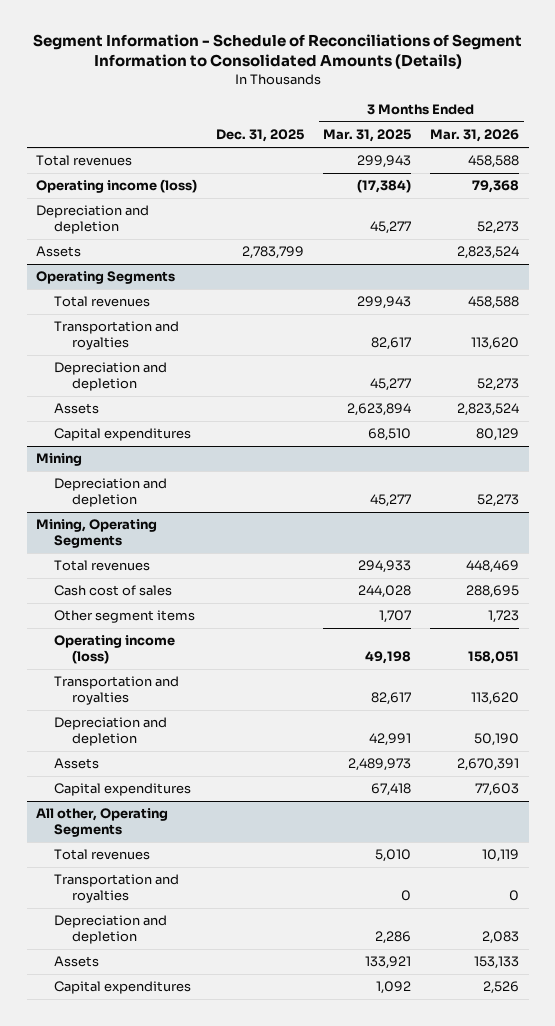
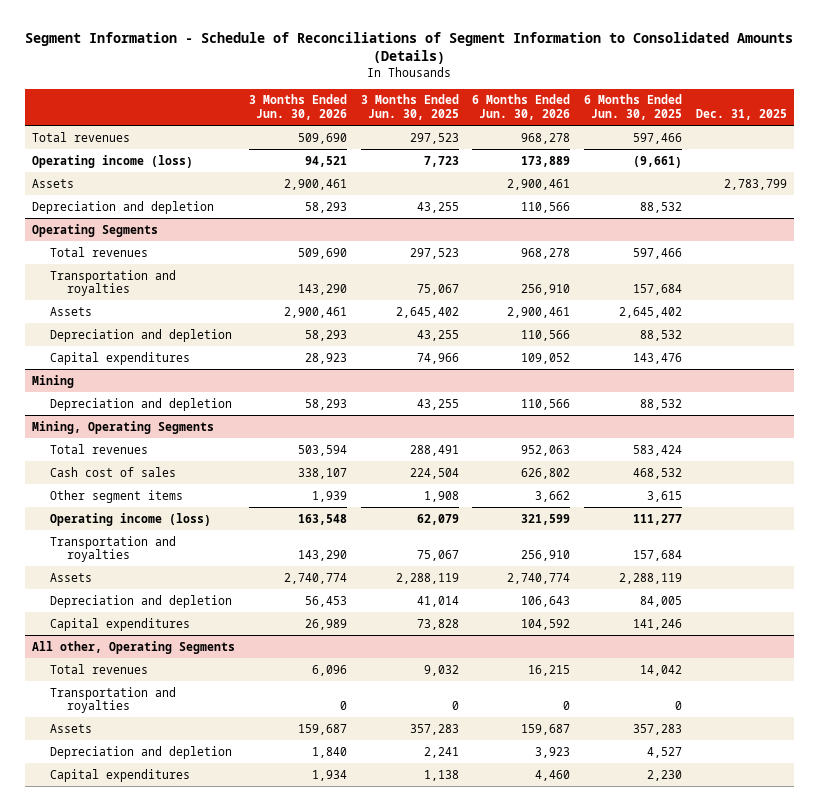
- | Dec. 31, 2025 | 3 Months Ended Mar. 31, 2025 | 3 Months Ended Mar. 31, 2026
+ | 3 Months Ended Jun. 30, 2026 | 3 Months Ended Jun. 30, 2025 | 6 Months Ended Jun. 30, 2026 | 6 Months Ended Jun. 30, 2025 | Dec. 31, 2025
moved down: Depreciation and depletion | 58,293 | 43,255 | 110,566 | 88,532 |
@ Operating Segments
moved down: Depreciation and depletion | 58,293 | 43,255 | 110,566 | 88,532 |
@ Mining, Operating Segments
moved down: Depreciation and depletion | 56,453 | 41,014 | 106,643 | 84,005 |
@ All other, Operating Segments
moved down: Depreciation and depletion | 1,840 | 2,241 | 3,923 | 4,527 |

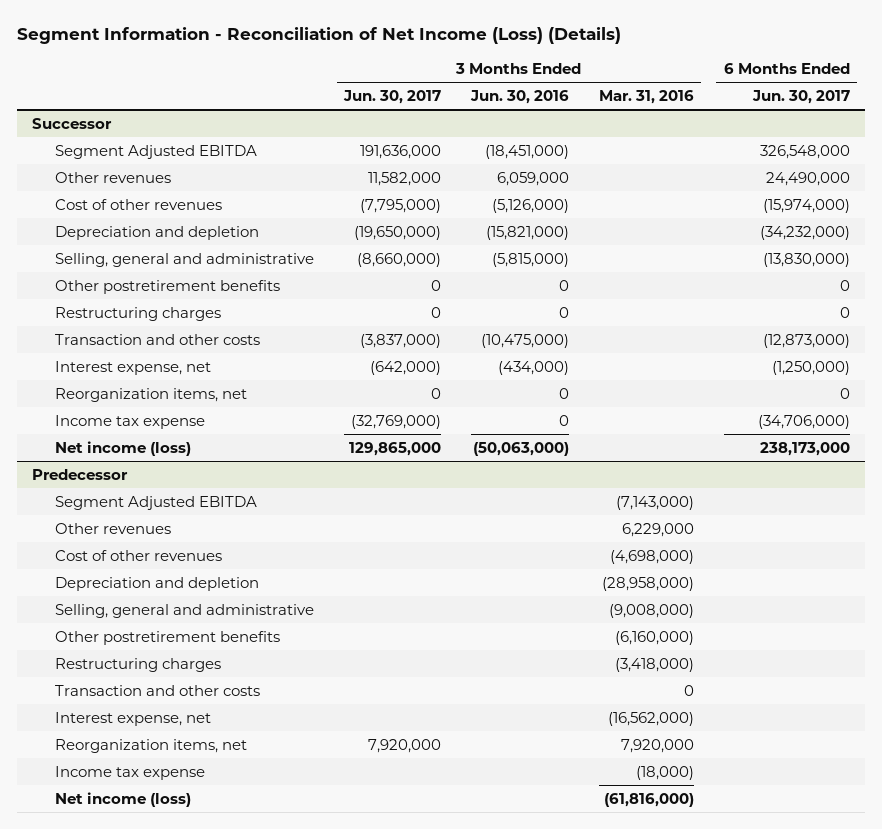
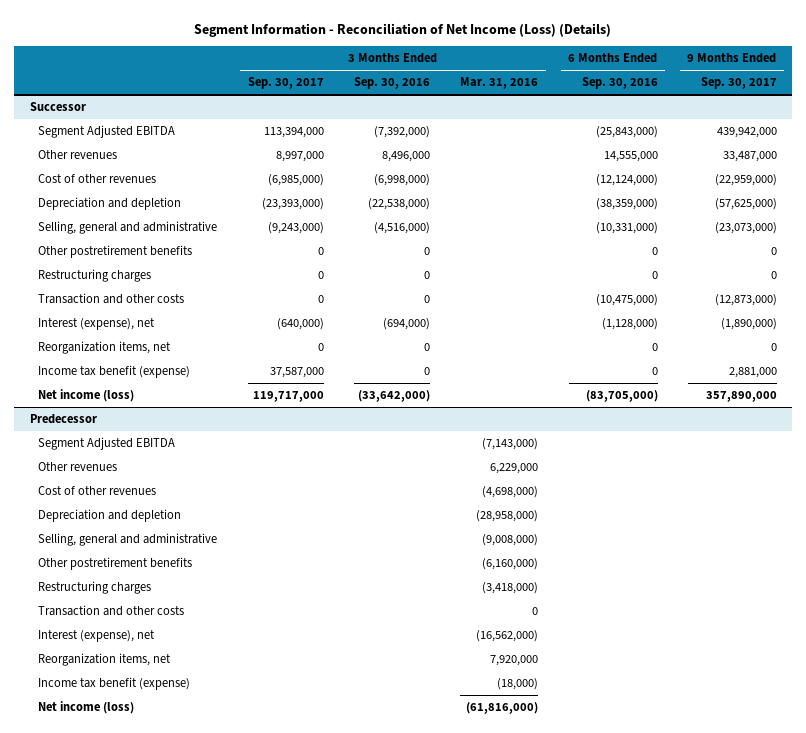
- | 3 Months Ended Jun. 30, 2017 | 3 Months Ended Jun. 30, 2016 | 3 Months Ended Mar. 31, 2016 | 6 Months Ended Jun. 30, 2017
+ | 3 Months Ended Sep. 30, 2017 | 3 Months Ended Sep. 30, 2016 | 3 Months Ended Mar. 31, 2016 | 6 Months Ended Sep. 30, 2016 | 9 Months Ended Sep. 30, 2017
@ Successor
- Interest expense, net | (642,000) | (434,000) | | (1,250,000)
+ Interest (expense), net | (640,000) | (694,000) | | (1,128,000) | (1,890,000)
- Income tax expense | (32,769,000) | 0 | | (34,706,000)
+ Income tax benefit (expense) | 37,587,000 | 0 | | 0 | 2,881,000
@ Predecessor
- Interest expense, net | | | (16,562,000) |
+ Interest (expense), net | | | (16,562,000) | |
- Income tax expense | | | (18,000) |
+ Income tax benefit (expense) | | | (18,000) | |

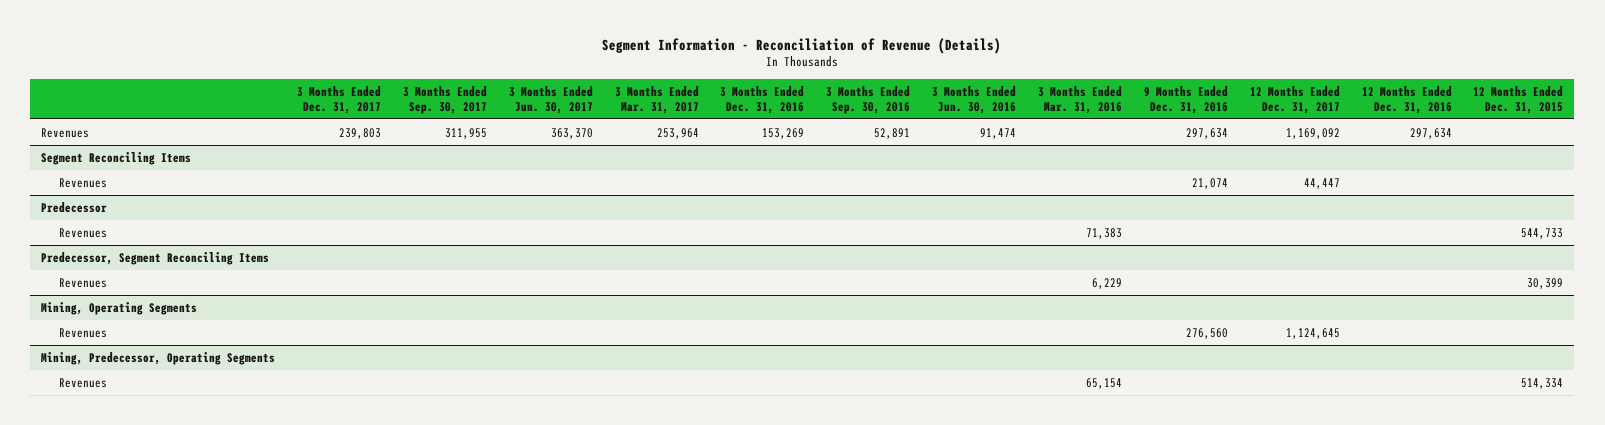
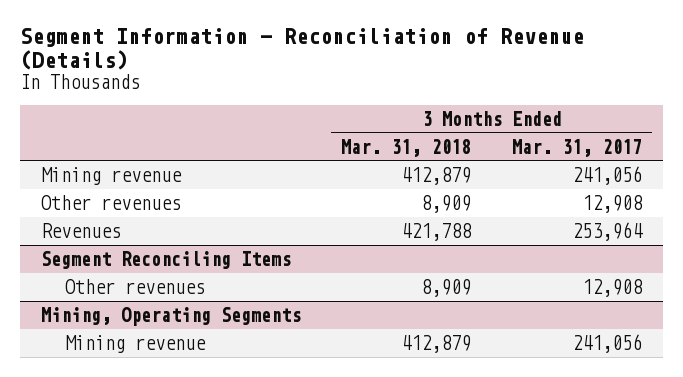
- | 3 Months Ended Dec. 31, 2017 | 3 Months Ended Sep. 30, 2017 | 3 Months Ended Jun. 30, 2017 | 3 Months Ended Mar. 31, 2017 | 3 Months Ended Dec. 31, 2016 | 3 Months Ended Sep. 30, 2016 | 3 Months Ended Jun. 30, 2016 | 3 Months Ended Mar. 31, 2016 | 9 Months Ended Dec. 31, 2016 | 12 Months Ended Dec. 31, 2017 | 12 Months Ended Dec. 31, 2016 | 12 Months Ended Dec. 31, 2015
+ | 3 Months Ended Mar. 31, 2018 | 3 Months Ended Mar. 31, 2017
+ Mining revenue | 412,879 | 241,056
+ Other revenues | 8,909 | 12,908
@ Segment Reconciling Items
- Revenues | | | | | | | | | 21,074 | 44,447 | |
- Predecessor
- Revenues | | | | | | | | 71,383 | | | | 544,733
- Predecessor, Segment Reconciling Items
- Revenues | | | | | | | | 6,229 | | | | 30,399
@ Segment Reconciling Items
+ Other revenues | 8,909 | 12,908
@ Mining, Operating Segments
- Revenues | | | | | | | | | 276,560 | 1,124,645 | |
- Mining, Predecessor, Operating Segments
- Revenues | | | | | | | | 65,154 | | | | 514,334
@ Mining, Operating Segments
+ Mining revenue | 412,879 | 241,056

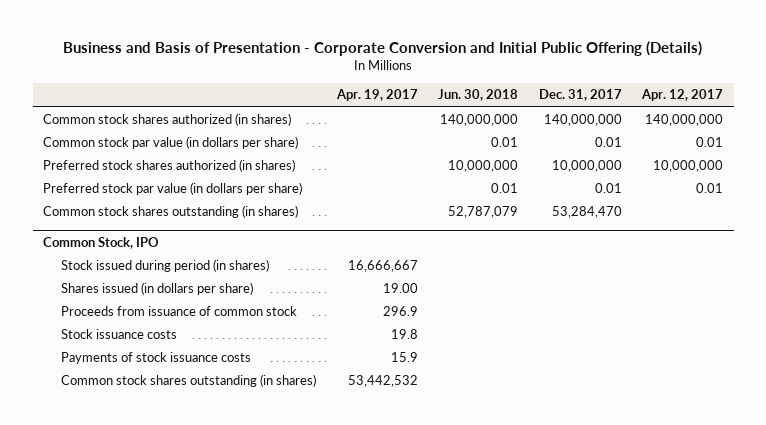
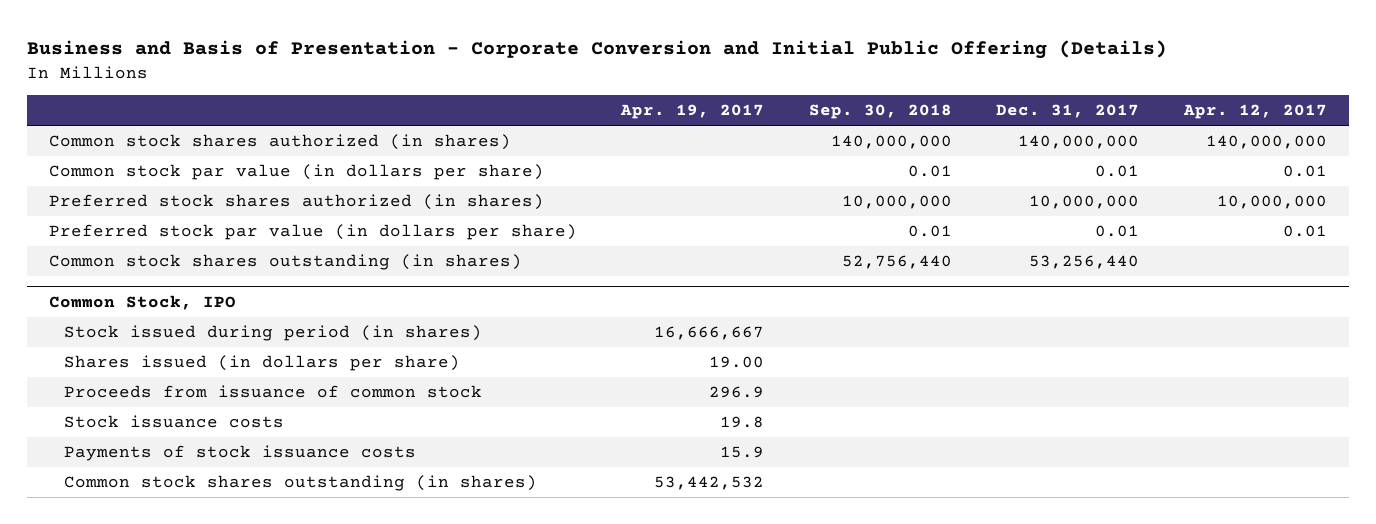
- | Apr. 19, 2017 | Jun. 30, 2018 | Dec. 31, 2017 | Apr. 12, 2017
+ | Apr. 19, 2017 | Sep. 30, 2018 | Dec. 31, 2017 | Apr. 12, 2017
- Common stock shares outstanding (in shares) | | 52,787,079 | 53,284,470 |
+ Common stock shares outstanding (in shares) | | 52,756,440 | 53,256,440 |

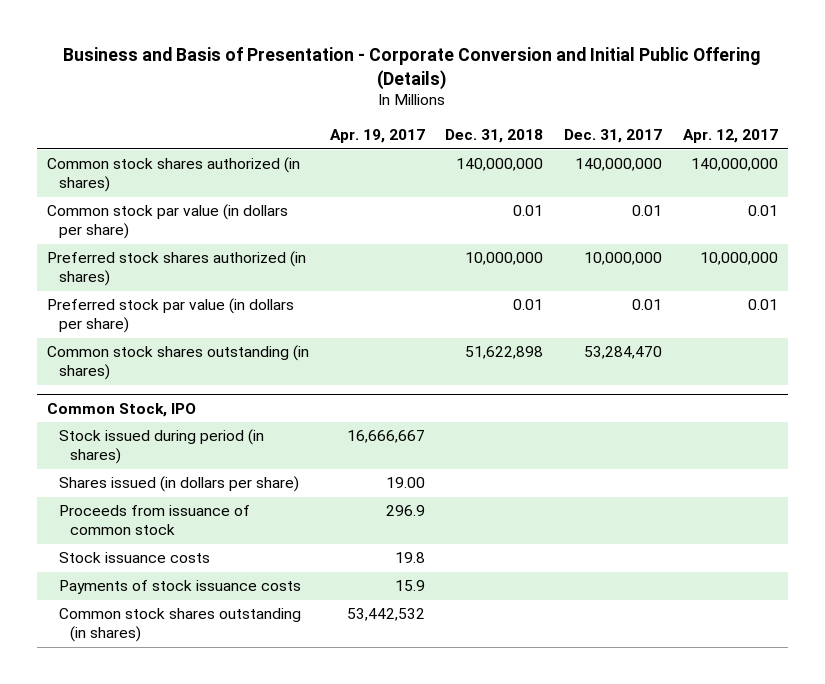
- | Apr. 19, 2017 | Sep. 30, 2018 | Dec. 31, 2017 | Apr. 12, 2017
+ | Apr. 19, 2017 | Dec. 31, 2018 | Dec. 31, 2017 | Apr. 12, 2017
- Common stock shares outstanding (in shares) | | 52,756,440 | 53,256,440 |
+ Common stock shares outstanding (in shares) | | 51,622,898 | 53,284,470 |

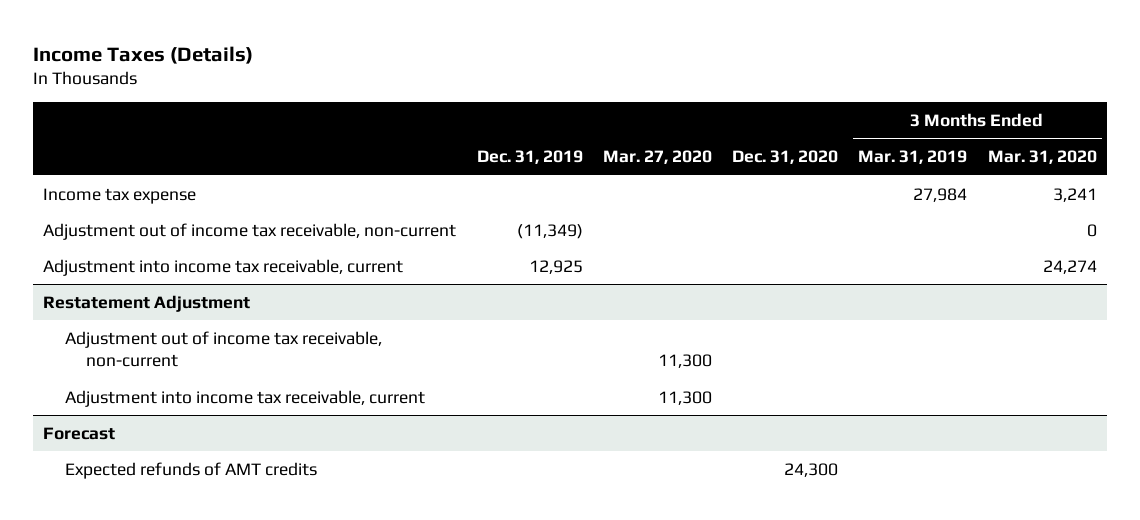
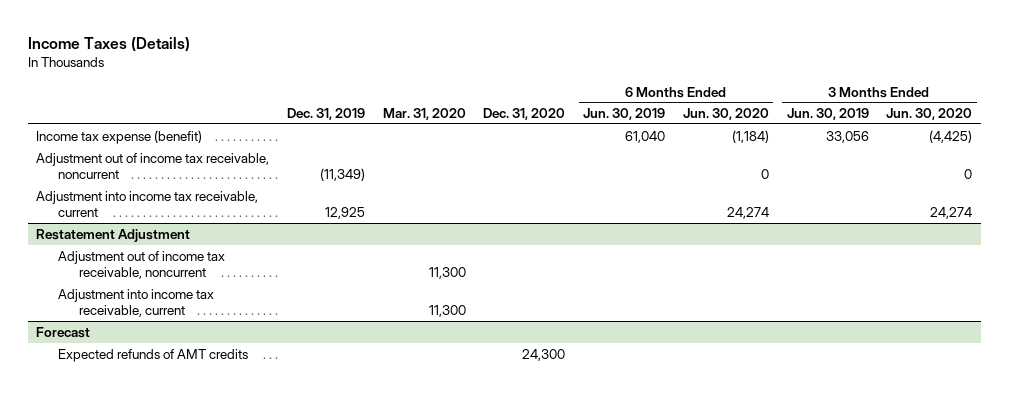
- | Dec. 31, 2019 | Mar. 27, 2020 | Dec. 31, 2020 | 3 Months Ended Mar. 31, 2019 | 3 Months Ended Mar. 31, 2020
+ | Dec. 31, 2019 | Mar. 31, 2020 | Dec. 31, 2020 | 6 Months Ended Jun. 30, 2019 | 6 Months Ended Jun. 30, 2020 | 3 Months Ended Jun. 30, 2019 | 3 Months Ended Jun. 30, 2020
- Income tax expense | | | | 27,984 | 3,241
- Adjustment out of income tax receivable, non-current | (11,349) | | | | 0
+ Income tax expense (benefit) | | | | 61,040 | (1,184) | 33,056 | (4,425)
+ Adjustment out of income tax receivable, noncurrent | (11,349) | | | | 0 | | 0
@ Restatement Adjustment
- Adjustment out of income tax receivable, non-current | | 11,300 | | |
+ Adjustment out of income tax receivable, noncurrent | | 11,300 | | | | |

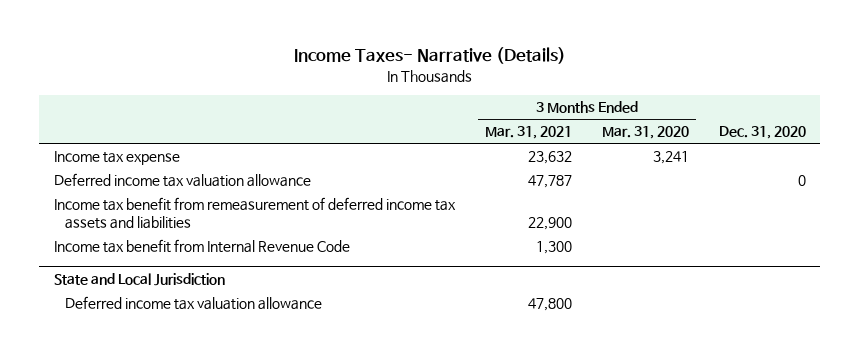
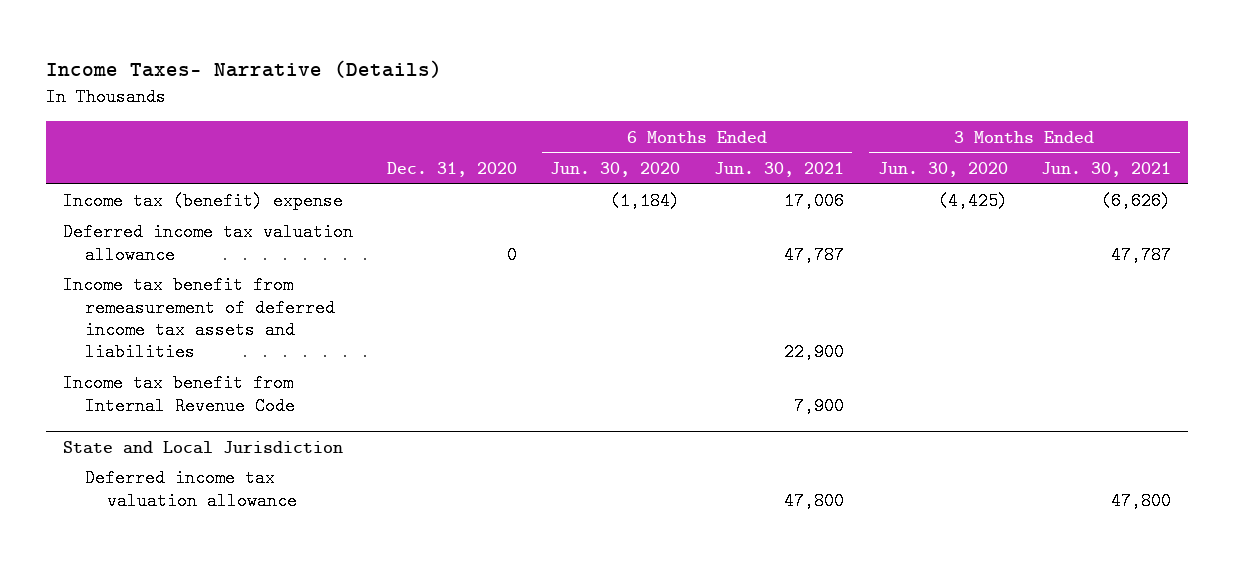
- | 3 Months Ended Mar. 31, 2021 | 3 Months Ended Mar. 31, 2020 | Dec. 31, 2020
+ | Dec. 31, 2020 | 6 Months Ended Jun. 30, 2020 | 6 Months Ended Jun. 30, 2021 | 3 Months Ended Jun. 30, 2020 | 3 Months Ended Jun. 30, 2021
- Income tax expense | 23,632 | 3,241 |
+ Income tax (benefit) expense | | (1,184) | 17,006 | (4,425) | (6,626)

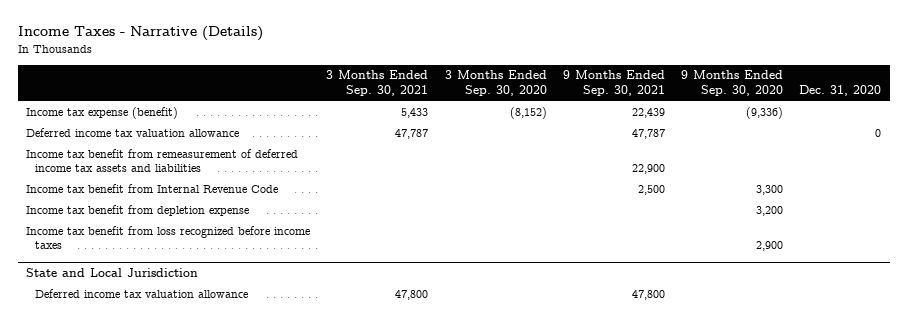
- Income Taxes- Narrative (Details)
+ Income Taxes - Narrative (Details)
- | Dec. 31, 2020 | 6 Months Ended Jun. 30, 2020 | 6 Months Ended Jun. 30, 2021 | 3 Months Ended Jun. 30, 2020 | 3 Months Ended Jun. 30, 2021
+ | 3 Months Ended Sep. 30, 2021 | 3 Months Ended Sep. 30, 2020 | 9 Months Ended Sep. 30, 2021 | 9 Months Ended Sep. 30, 2020 | Dec. 31, 2020
- Income tax (benefit) expense | | (1,184) | 17,006 | (4,425) | (6,626)
+ Income tax expense (benefit) | 5,433 | (8,152) | 22,439 | (9,336) |
+ Income tax benefit from depletion expense | | | | 3,200 |
+ Income tax benefit from loss recognized before income taxes | | | | 2,900 |

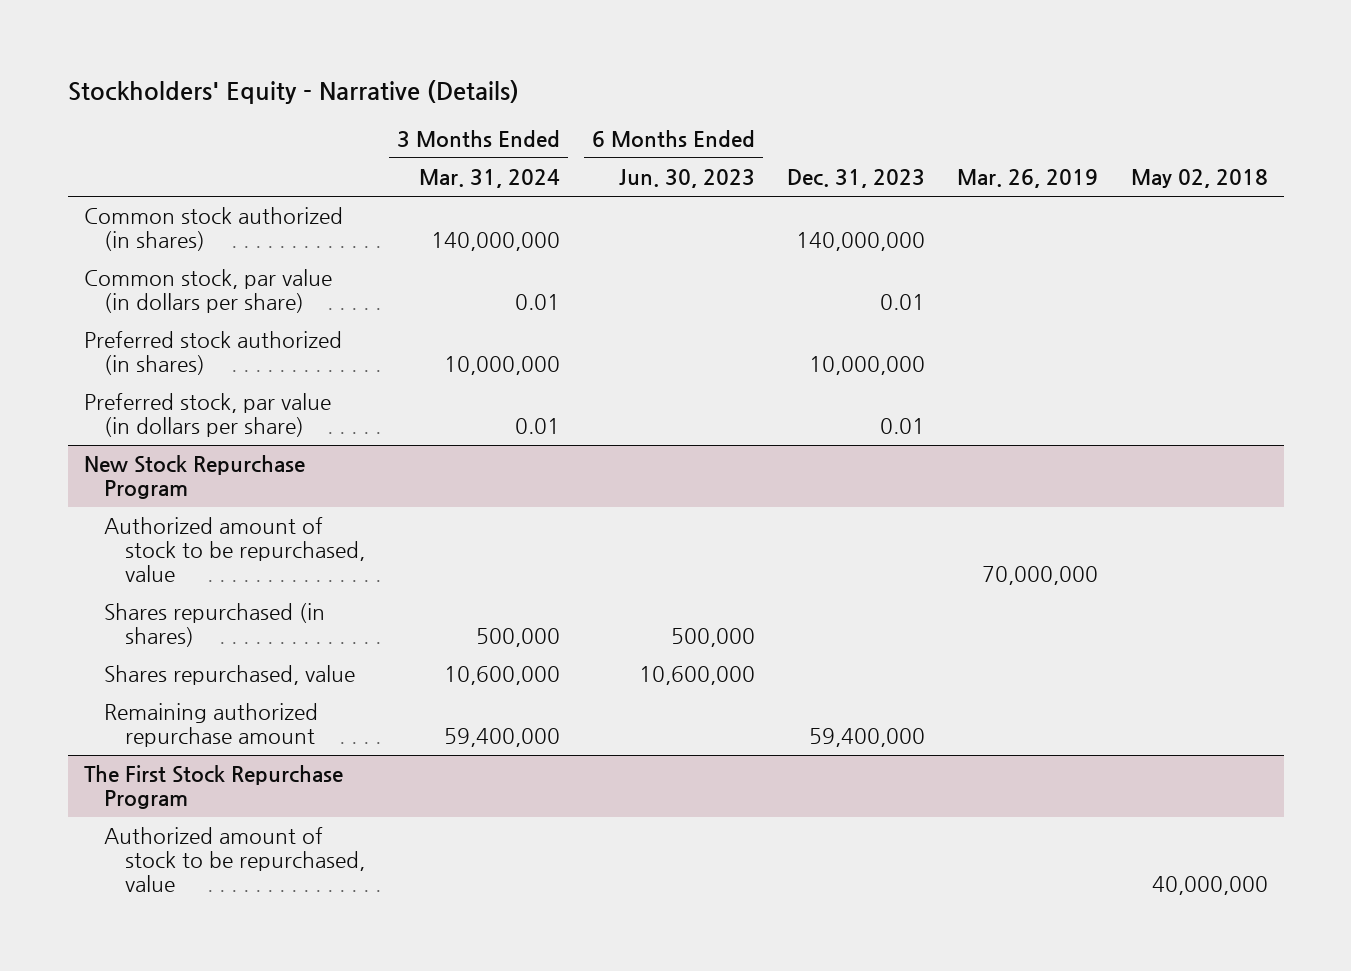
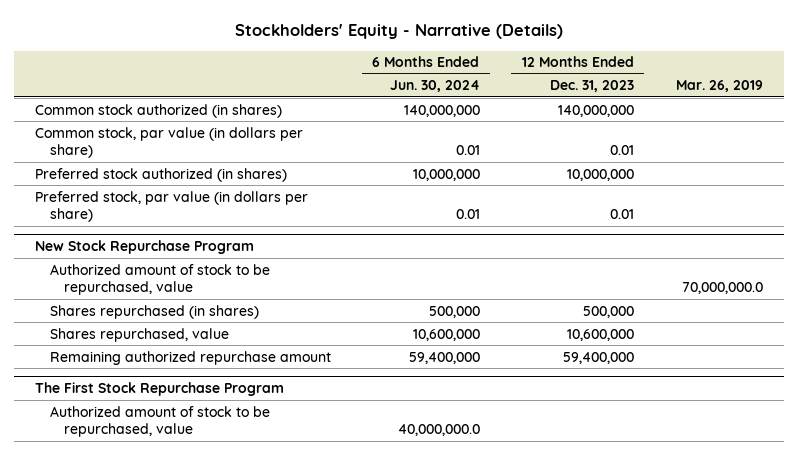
- | 3 Months Ended Mar. 31, 2024 | 6 Months Ended Jun. 30, 2023 | Dec. 31, 2023 | Mar. 26, 2019 | May 02, 2018
+ | 6 Months Ended Jun. 30, 2024 | 12 Months Ended Dec. 31, 2023 | Mar. 26, 2019
@ New Stock Repurchase Program
- Authorized amount of stock to be repurchased, value | | | | 70,000,000 |
+ Authorized amount of stock to be repurchased, value | | | 70,000,000.0

